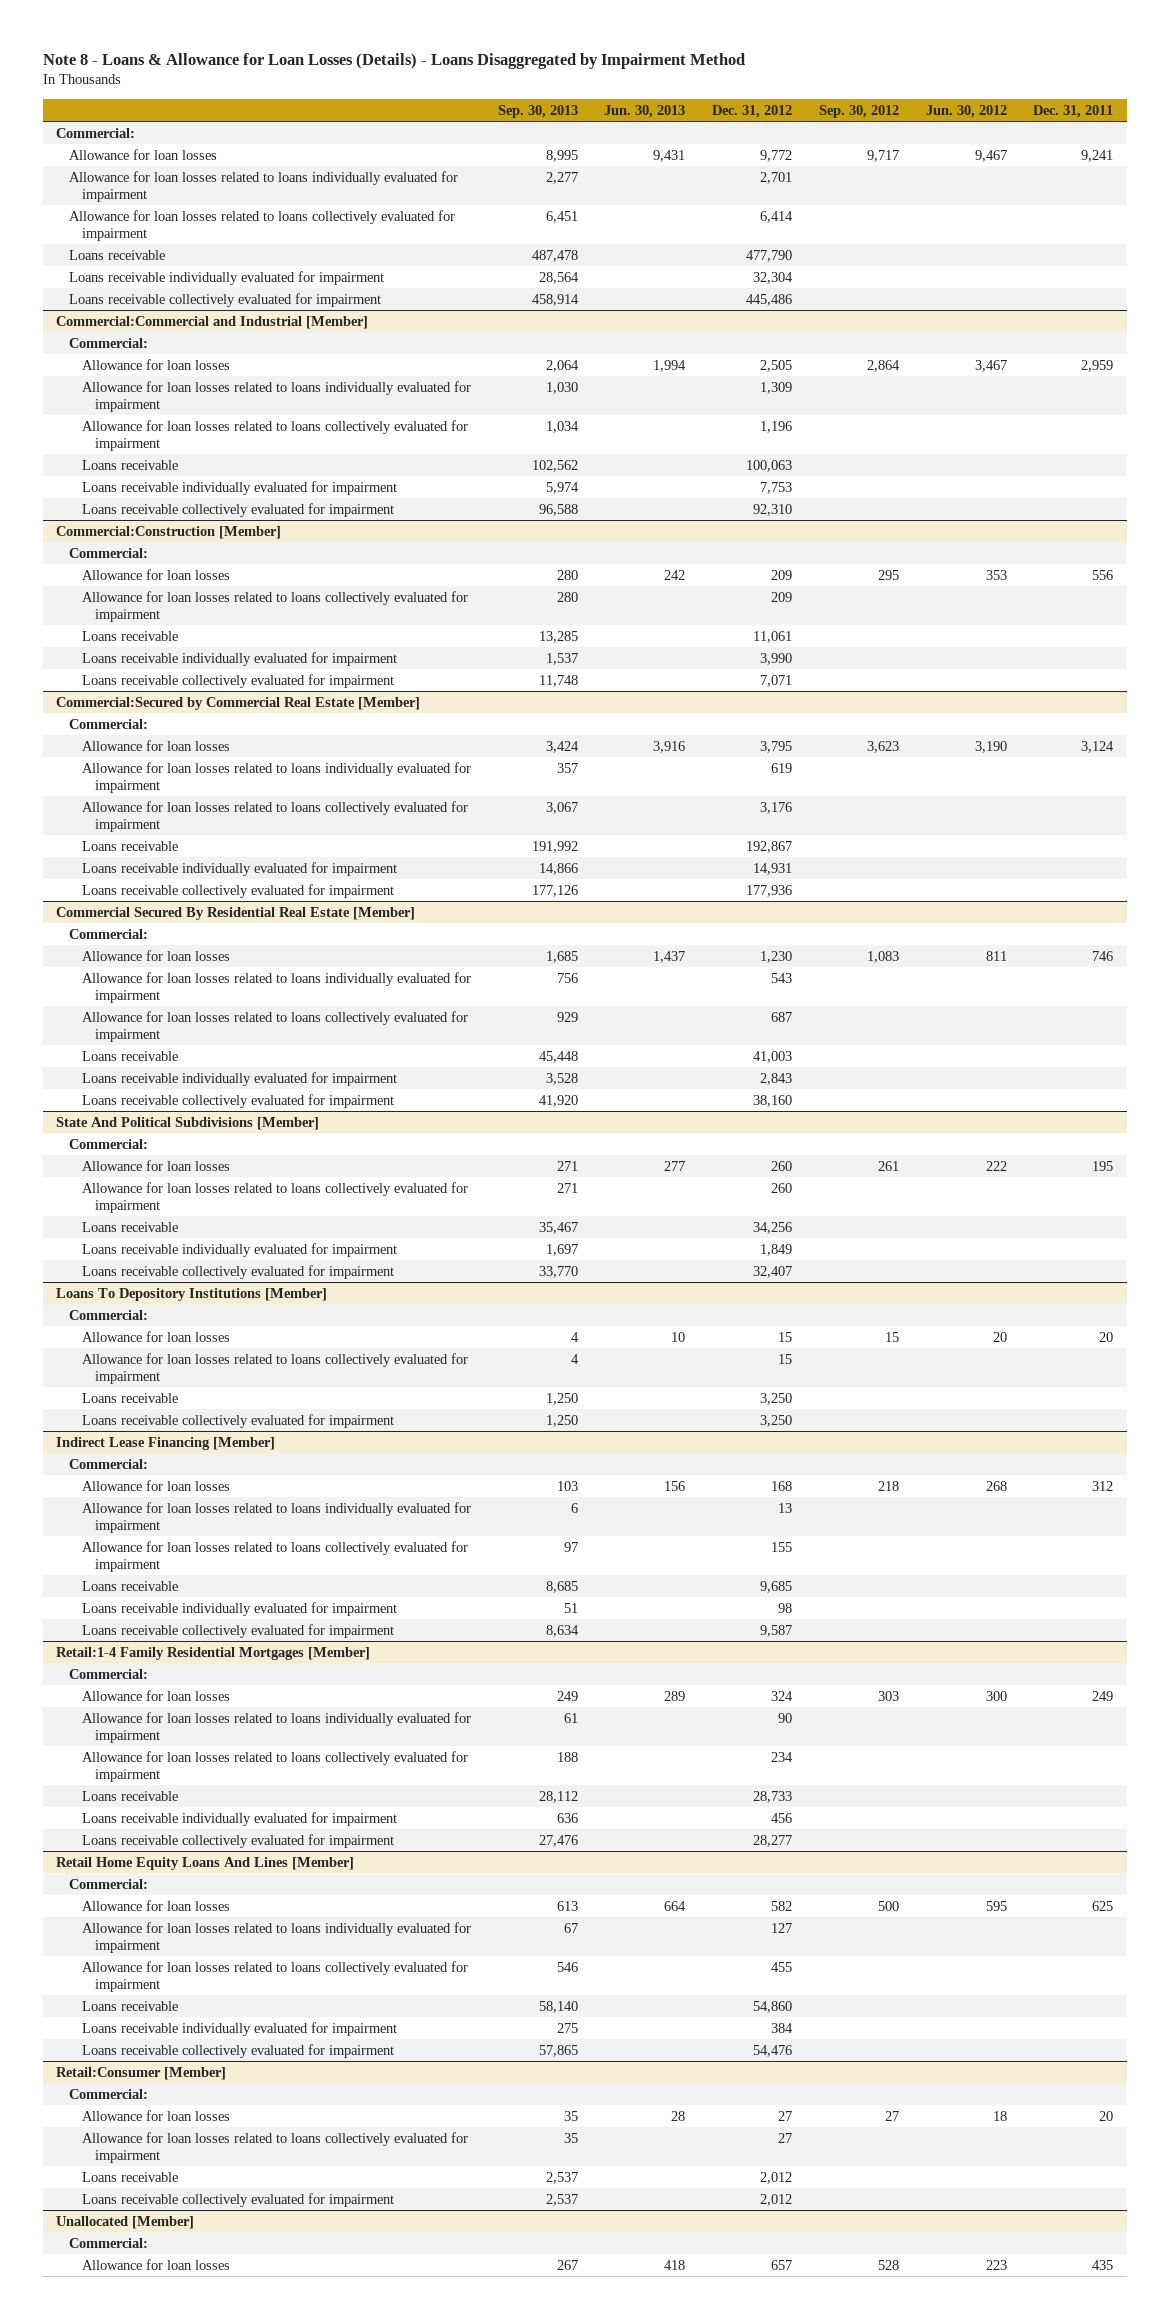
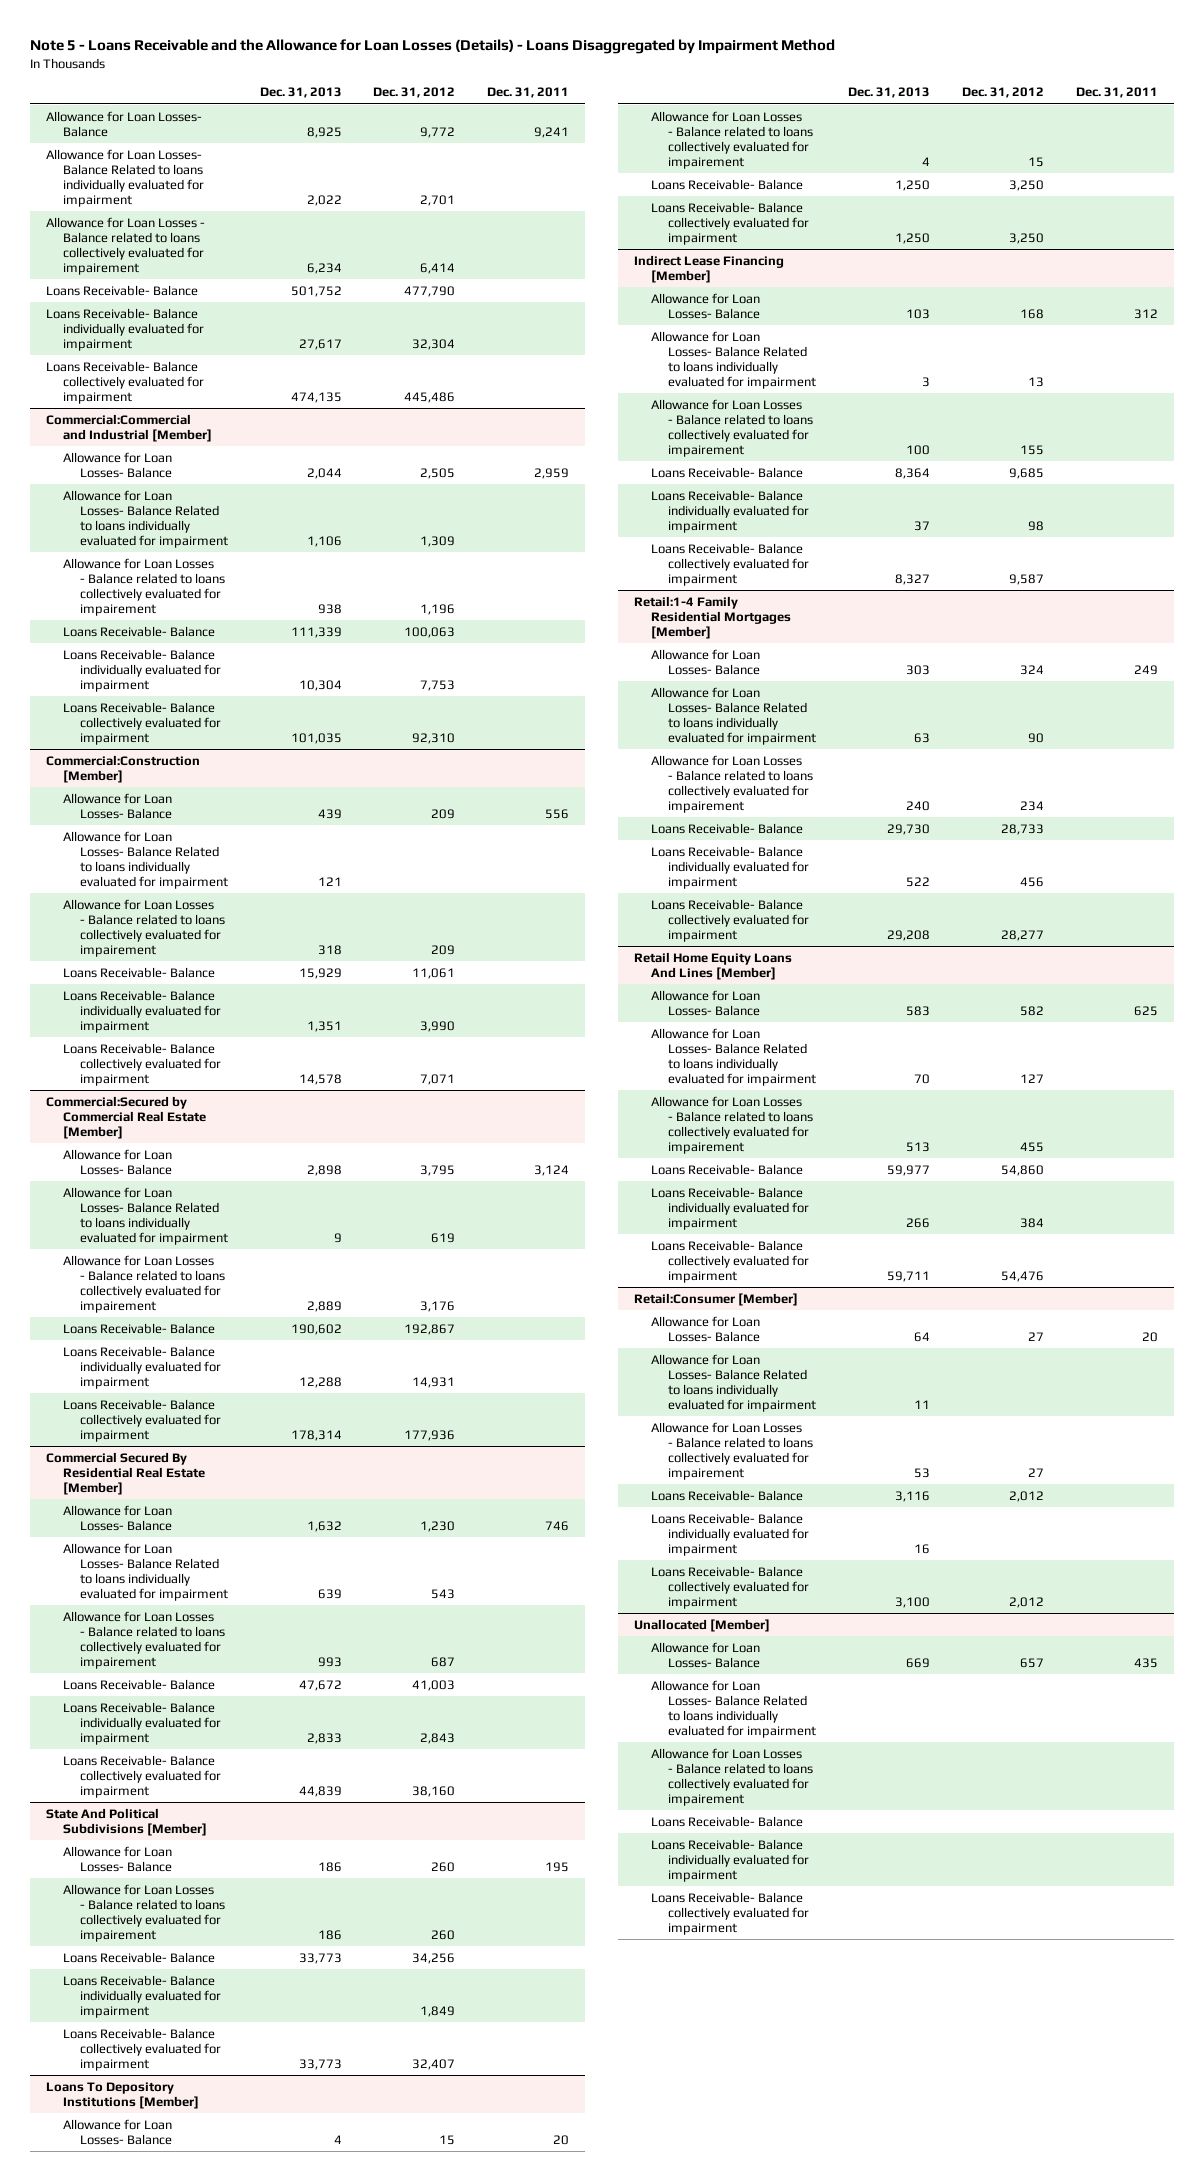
- Note 8 - Loans & Allowance for Loan Losses (Details) - Loans Disaggregated by Impairment Method
+ Note 5 - Loans Receivable and the Allowance for Loan Losses (Details) - Loans Disaggregated by Impairment Method
- | Sep. 30, 2013 | Jun. 30, 2013 | Dec. 31, 2012 | Sep. 30, 2012 | Jun. 30, 2012 | Dec. 31, 2011
+ | Dec. 31, 2013 | Dec. 31, 2012 | Dec. 31, 2011
- Commercial:
- Allowance for loan losses | 8,995 | 9,431 | 9,772 | 9,717 | 9,467 | 9,241
- Allowance for loan losses related to loans individually evaluated for impairment | 2,277 | | 2,701 | | |
- Allowance for loan losses related to loans collectively evaluated for impairment | 6,451 | | 6,414 | | |
- Loans receivable | 487,478 | | 477,790 | | |
- Loans receivable individually evaluated for impairment | 28,564 | | 32,304 | | |
- Loans receivable collectively evaluated for impairment | 458,914 | | 445,486 | | |
+ Allowance for Loan Losses- Balance | 8,925 | 9,772 | 9,241
+ Allowance for Loan Losses- Balance Related to loans individually evaluated for impairment | 2,022 | 2,701 |
+ Allowance for Loan Losses - Balance related to loans collectively evaluated for impairement | 6,234 | 6,414 |
+ Loans Receivable- Balance | 501,752 | 477,790 |
+ Loans Receivable- Balance individually evaluated for impairment | 27,617 | 32,304 |
+ Loans Receivable- Balance collectively evaluated for impairment | 474,135 | 445,486 |
@ Commercial:Commercial and Industrial [Member]
- Commercial:
- Allowance for loan losses | 2,064 | 1,994 | 2,505 | 2,864 | 3,467 | 2,959
- Allowance for loan losses related to loans individually evaluated for impairment | 1,030 | | 1,309 | | |
- Allowance for loan losses related to loans collectively evaluated for impairment | 1,034 | | 1,196 | | |
- Loans receivable | 102,562 | | 100,063 | | |
- Loans receivable individually evaluated for impairment | 5,974 | | 7,753 | | |
- Loans receivable collectively evaluated for impairment | 96,588 | | 92,310 | | |
+ Allowance for Loan Losses- Balance | 2,044 | 2,505 | 2,959
+ Allowance for Loan Losses- Balance Related to loans individually evaluated for impairment | 1,106 | 1,309 |
+ Allowance for Loan Losses - Balance related to loans collectively evaluated for impairement | 938 | 1,196 |
+ Loans Receivable- Balance | 111,339 | 100,063 |
+ Loans Receivable- Balance individually evaluated for impairment | 10,304 | 7,753 |
+ Loans Receivable- Balance collectively evaluated for impairment | 101,035 | 92,310 |
@ Commercial:Construction [Member]
- Commercial:
- Allowance for loan losses | 280 | 242 | 209 | 295 | 353 | 556
- Allowance for loan losses related to loans collectively evaluated for impairment | 280 | | 209 | | |
- Loans receivable | 13,285 | | 11,061 | | |
- Loans receivable individually evaluated for impairment | 1,537 | | 3,990 | | |
- Loans receivable collectively evaluated for impairment | 11,748 | | 7,071 | | |
+ Allowance for Loan Losses- Balance | 439 | 209 | 556
+ Allowance for Loan Losses- Balance Related to loans individually evaluated for impairment | 121 | |
+ Allowance for Loan Losses - Balance related to loans collectively evaluated for impairement | 318 | 209 |
+ Loans Receivable- Balance | 15,929 | 11,061 |
+ Loans Receivable- Balance individually evaluated for impairment | 1,351 | 3,990 |
+ Loans Receivable- Balance collectively evaluated for impairment | 14,578 | 7,071 |
@ Commercial:Secured by Commercial Real Estate [Member]
- Commercial:
- Allowance for loan losses | 3,424 | 3,916 | 3,795 | 3,623 | 3,190 | 3,124
- Allowance for loan losses related to loans individually evaluated for impairment | 357 | | 619 | | |
- Allowance for loan losses related to loans collectively evaluated for impairment | 3,067 | | 3,176 | | |
- Loans receivable | 191,992 | | 192,867 | | |
- Loans receivable individually evaluated for impairment | 14,866 | | 14,931 | | |
- Loans receivable collectively evaluated for impairment | 177,126 | | 177,936 | | |
+ Allowance for Loan Losses- Balance | 2,898 | 3,795 | 3,124
+ Allowance for Loan Losses- Balance Related to loans individually evaluated for impairment | 9 | 619 |
+ Allowance for Loan Losses - Balance related to loans collectively evaluated for impairement | 2,889 | 3,176 |
+ Loans Receivable- Balance | 190,602 | 192,867 |
+ Loans Receivable- Balance individually evaluated for impairment | 12,288 | 14,931 |
+ Loans Receivable- Balance collectively evaluated for impairment | 178,314 | 177,936 |
@ Commercial Secured By Residential Real Estate [Member]
- Commercial:
- Allowance for loan losses | 1,685 | 1,437 | 1,230 | 1,083 | 811 | 746
- Allowance for loan losses related to loans individually evaluated for impairment | 756 | | 543 | | |
- Allowance for loan losses related to loans collectively evaluated for impairment | 929 | | 687 | | |
- Loans receivable | 45,448 | | 41,003 | | |
- Loans receivable individually evaluated for impairment | 3,528 | | 2,843 | | |
- Loans receivable collectively evaluated for impairment | 41,920 | | 38,160 | | |
+ Allowance for Loan Losses- Balance | 1,632 | 1,230 | 746
+ Allowance for Loan Losses- Balance Related to loans individually evaluated for impairment | 639 | 543 |
+ Allowance for Loan Losses - Balance related to loans collectively evaluated for impairement | 993 | 687 |
+ Loans Receivable- Balance | 47,672 | 41,003 |
+ Loans Receivable- Balance individually evaluated for impairment | 2,833 | 2,843 |
+ Loans Receivable- Balance collectively evaluated for impairment | 44,839 | 38,160 |
@ State And Political Subdivisions [Member]
- Commercial:
- Allowance for loan losses | 271 | 277 | 260 | 261 | 222 | 195
- Allowance for loan losses related to loans collectively evaluated for impairment | 271 | | 260 | | |
- Loans receivable | 35,467 | | 34,256 | | |
- Loans receivable individually evaluated for impairment | 1,697 | | 1,849 | | |
- Loans receivable collectively evaluated for impairment | 33,770 | | 32,407 | | |
+ Allowance for Loan Losses- Balance | 186 | 260 | 195
+ Allowance for Loan Losses - Balance related to loans collectively evaluated for impairement | 186 | 260 |
+ Loans Receivable- Balance | 33,773 | 34,256 |
+ Loans Receivable- Balance individually evaluated for impairment | | 1,849 |
+ Loans Receivable- Balance collectively evaluated for impairment | 33,773 | 32,407 |
@ Loans To Depository Institutions [Member]
- Commercial:
- Allowance for loan losses | 4 | 10 | 15 | 15 | 20 | 20
- Allowance for loan losses related to loans collectively evaluated for impairment | 4 | | 15 | | |
- Loans receivable | 1,250 | | 3,250 | | |
- Loans receivable collectively evaluated for impairment | 1,250 | | 3,250 | | |
+ Allowance for Loan Losses- Balance | 4 | 15 | 20
+ Allowance for Loan Losses - Balance related to loans collectively evaluated for impairement | 4 | 15 |
+ Loans Receivable- Balance | 1,250 | 3,250 |
+ Loans Receivable- Balance collectively evaluated for impairment | 1,250 | 3,250 |
@ Indirect Lease Financing [Member]
- Commercial:
- Allowance for loan losses | 103 | 156 | 168 | 218 | 268 | 312
- Allowance for loan losses related to loans individually evaluated for impairment | 6 | | 13 | | |
- Allowance for loan losses related to loans collectively evaluated for impairment | 97 | | 155 | | |
- Loans receivable | 8,685 | | 9,685 | | |
- Loans receivable individually evaluated for impairment | 51 | | 98 | | |
- Loans receivable collectively evaluated for impairment | 8,634 | | 9,587 | | |
+ Allowance for Loan Losses- Balance | 103 | 168 | 312
+ Allowance for Loan Losses- Balance Related to loans individually evaluated for impairment | 3 | 13 |
+ Allowance for Loan Losses - Balance related to loans collectively evaluated for impairement | 100 | 155 |
+ Loans Receivable- Balance | 8,364 | 9,685 |
+ Loans Receivable- Balance individually evaluated for impairment | 37 | 98 |
+ Loans Receivable- Balance collectively evaluated for impairment | 8,327 | 9,587 |
@ Retail:1-4 Family Residential Mortgages [Member]
- Commercial:
- Allowance for loan losses | 249 | 289 | 324 | 303 | 300 | 249
- Allowance for loan losses related to loans individually evaluated for impairment | 61 | | 90 | | |
- Allowance for loan losses related to loans collectively evaluated for impairment | 188 | | 234 | | |
- Loans receivable | 28,112 | | 28,733 | | |
- Loans receivable individually evaluated for impairment | 636 | | 456 | | |
- Loans receivable collectively evaluated for impairment | 27,476 | | 28,277 | | |
+ Allowance for Loan Losses- Balance | 303 | 324 | 249
+ Allowance for Loan Losses- Balance Related to loans individually evaluated for impairment | 63 | 90 |
+ Allowance for Loan Losses - Balance related to loans collectively evaluated for impairement | 240 | 234 |
+ Loans Receivable- Balance | 29,730 | 28,733 |
+ Loans Receivable- Balance individually evaluated for impairment | 522 | 456 |
+ Loans Receivable- Balance collectively evaluated for impairment | 29,208 | 28,277 |
@ Retail Home Equity Loans And Lines [Member]
- Commercial:
- Allowance for loan losses | 613 | 664 | 582 | 500 | 595 | 625
- Allowance for loan losses related to loans individually evaluated for impairment | 67 | | 127 | | |
- Allowance for loan losses related to loans collectively evaluated for impairment | 546 | | 455 | | |
- Loans receivable | 58,140 | | 54,860 | | |
- Loans receivable individually evaluated for impairment | 275 | | 384 | | |
- Loans receivable collectively evaluated for impairment | 57,865 | | 54,476 | | |
+ Allowance for Loan Losses- Balance | 583 | 582 | 625
+ Allowance for Loan Losses- Balance Related to loans individually evaluated for impairment | 70 | 127 |
+ Allowance for Loan Losses - Balance related to loans collectively evaluated for impairement | 513 | 455 |
+ Loans Receivable- Balance | 59,977 | 54,860 |
+ Loans Receivable- Balance individually evaluated for impairment | 266 | 384 |
+ Loans Receivable- Balance collectively evaluated for impairment | 59,711 | 54,476 |
@ Retail:Consumer [Member]
- Commercial:
- Allowance for loan losses | 35 | 28 | 27 | 27 | 18 | 20
- Allowance for loan losses related to loans collectively evaluated for impairment | 35 | | 27 | | |
- Loans receivable | 2,537 | | 2,012 | | |
- Loans receivable collectively evaluated for impairment | 2,537 | | 2,012 | | |
+ Allowance for Loan Losses- Balance | 64 | 27 | 20
+ Allowance for Loan Losses- Balance Related to loans individually evaluated for impairment | 11 | |
+ Allowance for Loan Losses - Balance related to loans collectively evaluated for impairement | 53 | 27 |
+ Loans Receivable- Balance | 3,116 | 2,012 |
+ Loans Receivable- Balance individually evaluated for impairment | 16 | |
+ Loans Receivable- Balance collectively evaluated for impairment | 3,100 | 2,012 |
@ Unallocated [Member]
- Commercial:
- Allowance for loan losses | 267 | 418 | 657 | 528 | 223 | 435
+ Allowance for Loan Losses- Balance | 669 | 657 | 435
+ Allowance for Loan Losses- Balance Related to loans individually evaluated for impairment
+ Allowance for Loan Losses - Balance related to loans collectively evaluated for impairement
+ Loans Receivable- Balance
+ Loans Receivable- Balance individually evaluated for impairment
+ Loans Receivable- Balance collectively evaluated for impairment

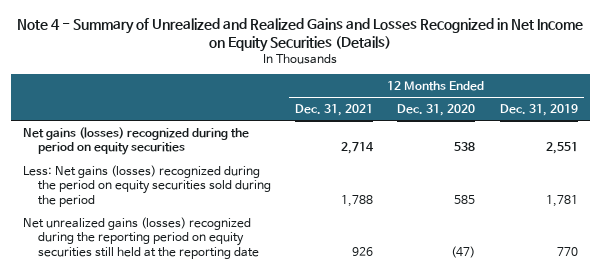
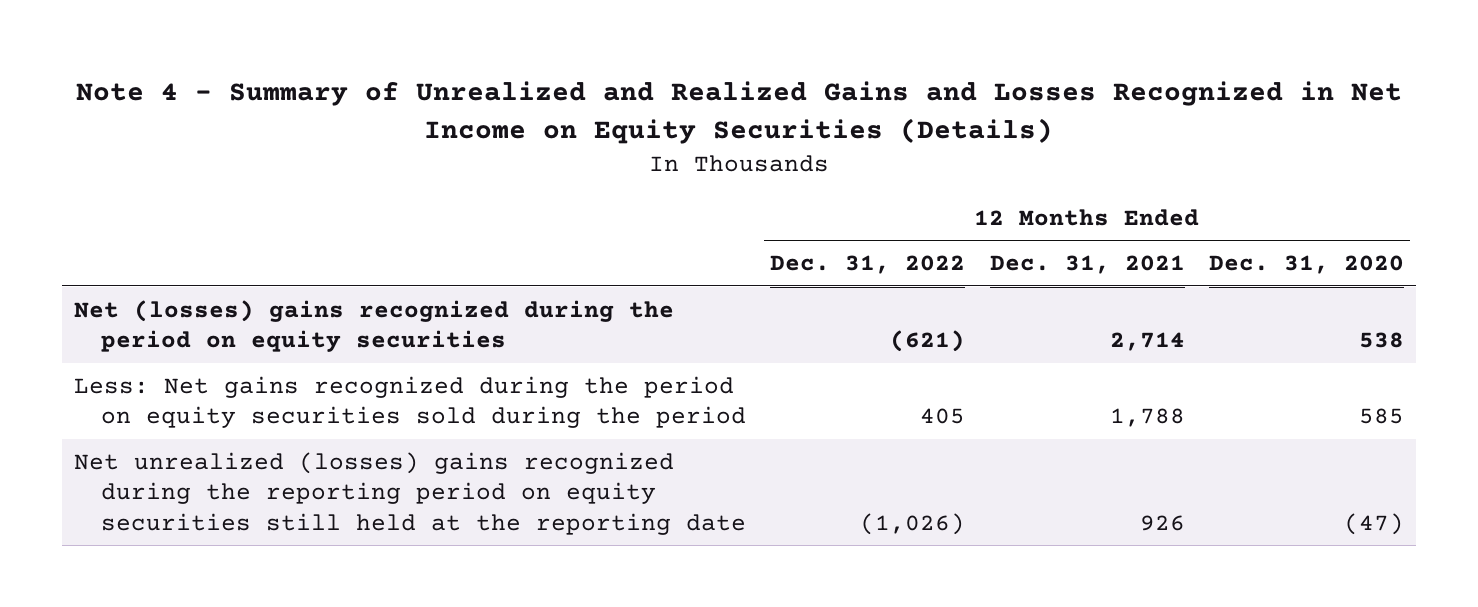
- | 12 Months Ended Dec. 31, 2021 | 12 Months Ended Dec. 31, 2020 | 12 Months Ended Dec. 31, 2019
+ | 12 Months Ended Dec. 31, 2022 | 12 Months Ended Dec. 31, 2021 | 12 Months Ended Dec. 31, 2020
- Net gains (losses) recognized during the period on equity securities | 2,714 | 538 | 2,551
- Less: Net gains (losses) recognized during the period on equity securities sold during the period | 1,788 | 585 | 1,781
- Net unrealized gains (losses) recognized during the reporting period on equity securities still held at the reporting date | 926 | (47) | 770
+ Net (losses) gains recognized during the period on equity securities | (621) | 2,714 | 538
+ Less: Net gains recognized during the period on equity securities sold during the period | 405 | 1,788 | 585
+ Net unrealized (losses) gains recognized during the reporting period on equity securities still held at the reporting date | (1,026) | 926 | (47)

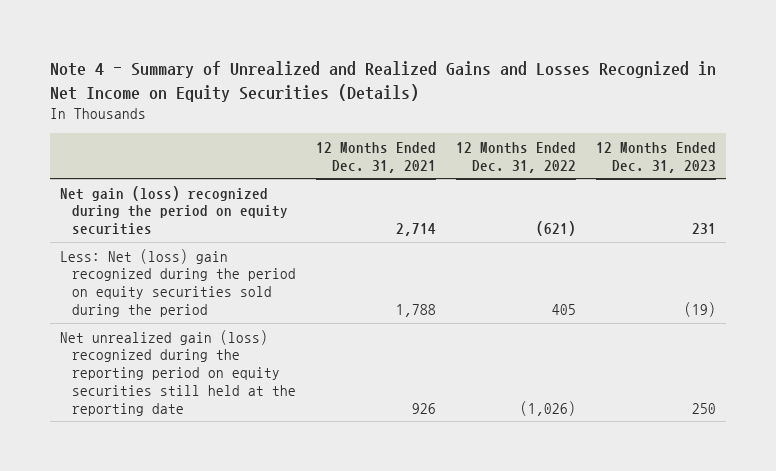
- | 12 Months Ended Dec. 31, 2022 | 12 Months Ended Dec. 31, 2021 | 12 Months Ended Dec. 31, 2020
+ | 12 Months Ended Dec. 31, 2021 | 12 Months Ended Dec. 31, 2022 | 12 Months Ended Dec. 31, 2023
- Net (losses) gains recognized during the period on equity securities | (621) | 2,714 | 538
- Less: Net gains recognized during the period on equity securities sold during the period | 405 | 1,788 | 585
- Net unrealized (losses) gains recognized during the reporting period on equity securities still held at the reporting date | (1,026) | 926 | (47)
+ Net gain (loss) recognized during the period on equity securities | 2,714 | (621) | 231
+ Less: Net (loss) gain recognized during the period on equity securities sold during the period | 1,788 | 405 | (19)
+ Net unrealized gain (loss) recognized during the reporting period on equity securities still held at the reporting date | 926 | (1,026) | 250

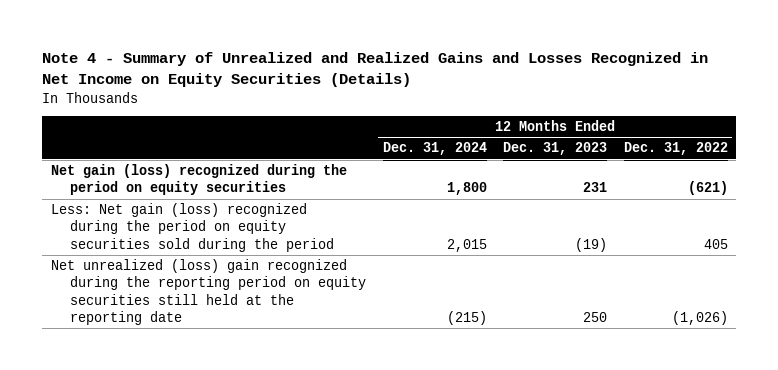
- | 12 Months Ended Dec. 31, 2021 | 12 Months Ended Dec. 31, 2022 | 12 Months Ended Dec. 31, 2023
+ | 12 Months Ended Dec. 31, 2024 | 12 Months Ended Dec. 31, 2023 | 12 Months Ended Dec. 31, 2022
- Less: Net (loss) gain recognized during the period on equity securities sold during the period | 1,788 | 405 | (19)
- Net unrealized gain (loss) recognized during the reporting period on equity securities still held at the reporting date | 926 | (1,026) | 250
+ Less: Net gain (loss) recognized during the period on equity securities sold during the period | 2,015 | (19) | 405
+ Net unrealized (loss) gain recognized during the reporting period on equity securities still held at the reporting date | (215) | 250 | (1,026)

